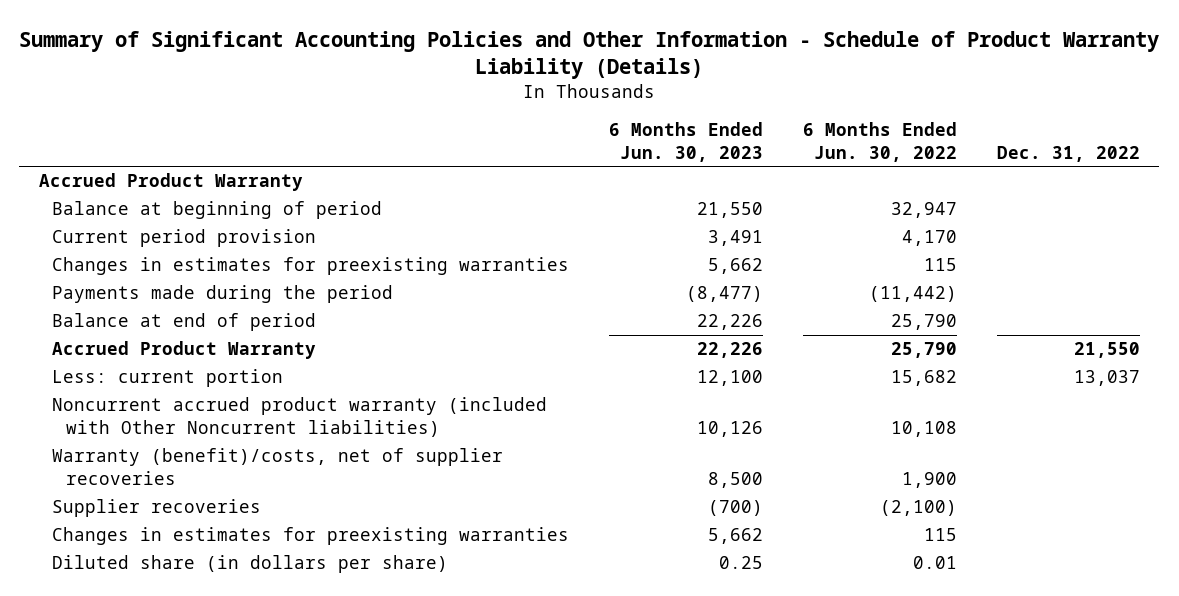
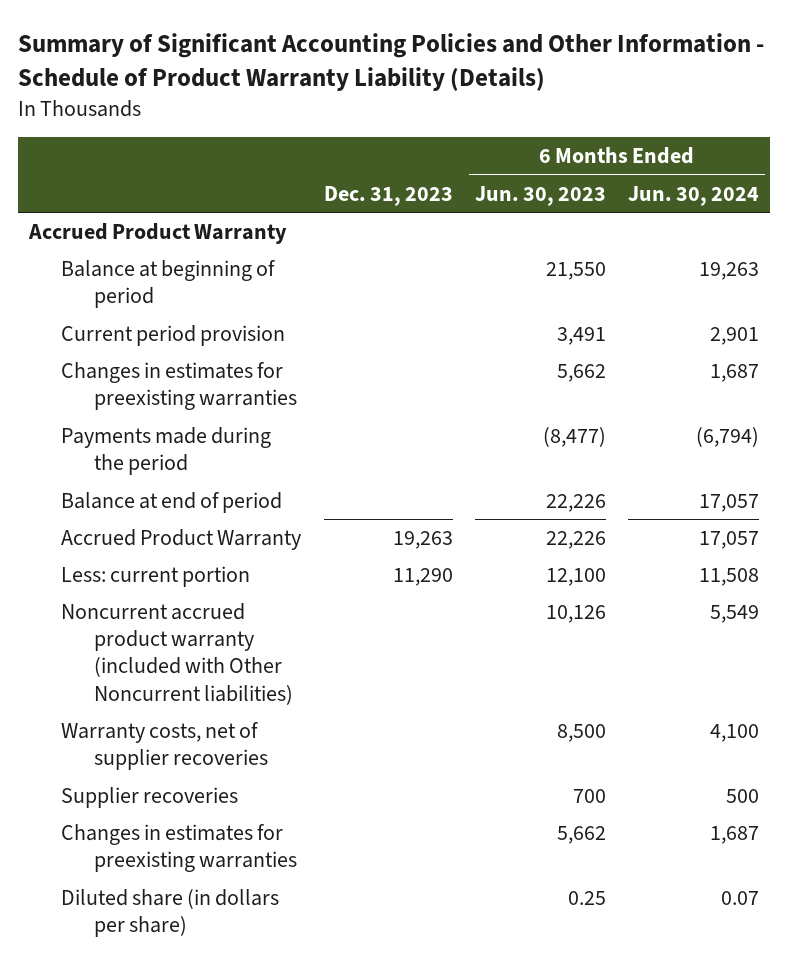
- | 6 Months Ended Jun. 30, 2023 | 6 Months Ended Jun. 30, 2022 | Dec. 31, 2022
+ | Dec. 31, 2023 | 6 Months Ended Jun. 30, 2023 | 6 Months Ended Jun. 30, 2024
- Warranty (benefit)/costs, net of supplier recoveries | 8,500 | 1,900 |
- Supplier recoveries | (700) | (2,100) |
+ Warranty costs, net of supplier recoveries | | 8,500 | 4,100
+ Supplier recoveries | | 700 | 500

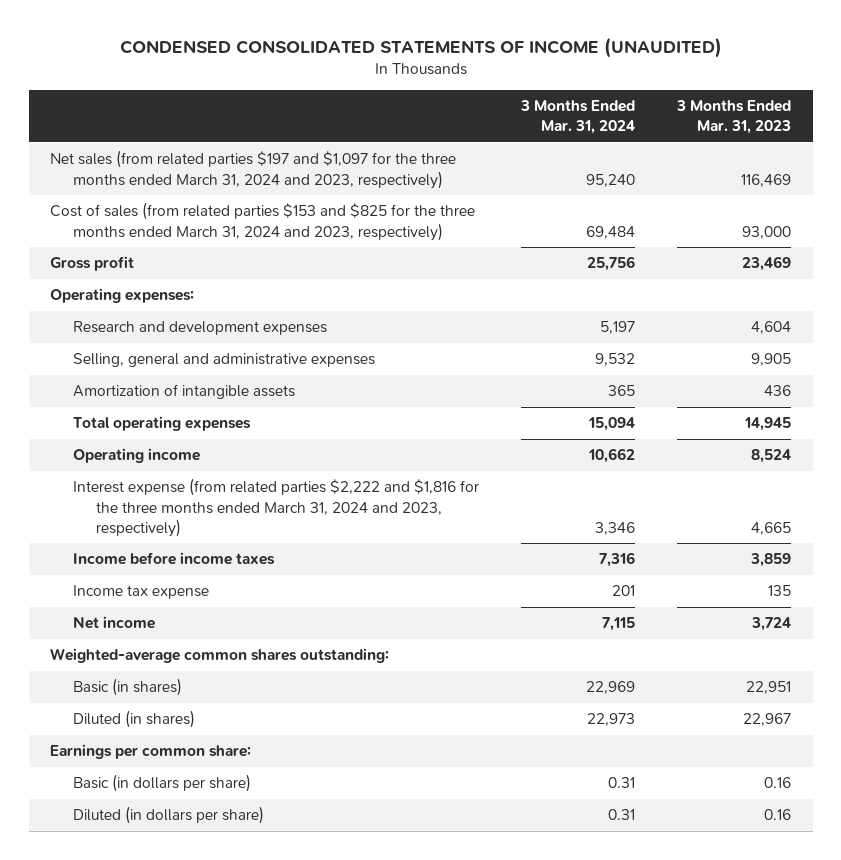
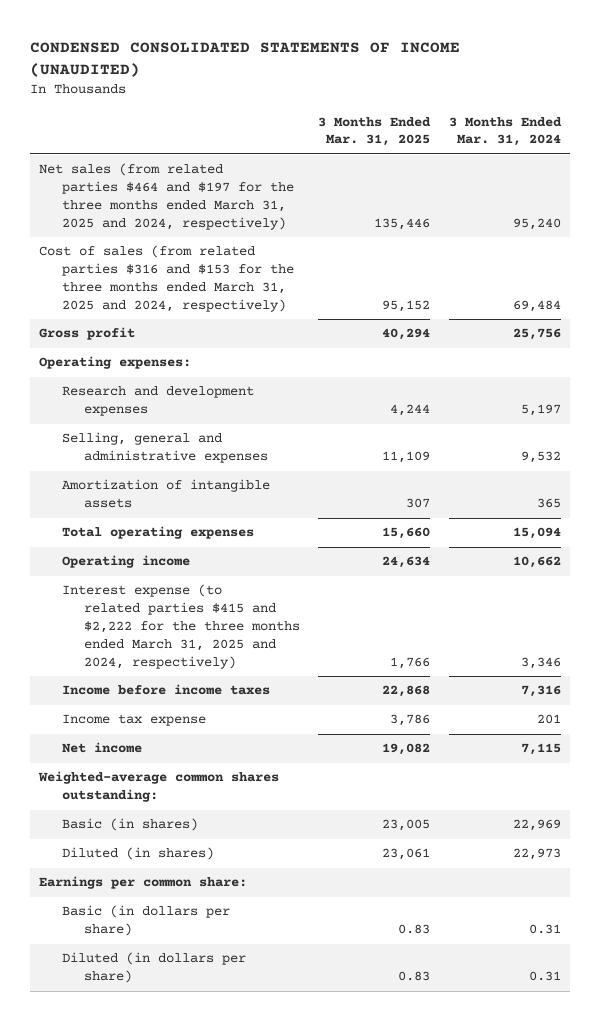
- | 3 Months Ended Mar. 31, 2024 | 3 Months Ended Mar. 31, 2023
+ | 3 Months Ended Mar. 31, 2025 | 3 Months Ended Mar. 31, 2024
- Net sales (from related parties $197 and $1,097 for the three months ended March 31, 2024 and 2023, respectively) | 95,240 | 116,469
- Cost of sales (from related parties $153 and $825 for the three months ended March 31, 2024 and 2023, respectively) | 69,484 | 93,000
+ Net sales (from related parties $464 and $197 for the three months ended March 31, 2025 and 2024, respectively) | 135,446 | 95,240
+ Cost of sales (from related parties $316 and $153 for the three months ended March 31, 2025 and 2024, respectively) | 95,152 | 69,484
- Interest expense (from related parties $2,222 and $1,816 for the three months ended March 31, 2024 and 2023, respectively) | 3,346 | 4,665
+ Interest expense (to related parties $415 and $2,222 for the three months ended March 31, 2025 and 2024, respectively) | 1,766 | 3,346

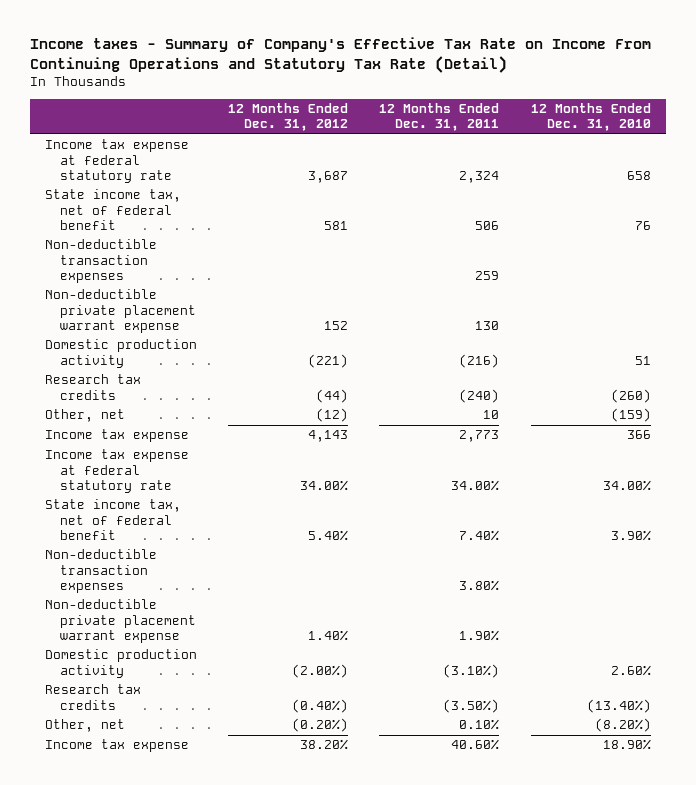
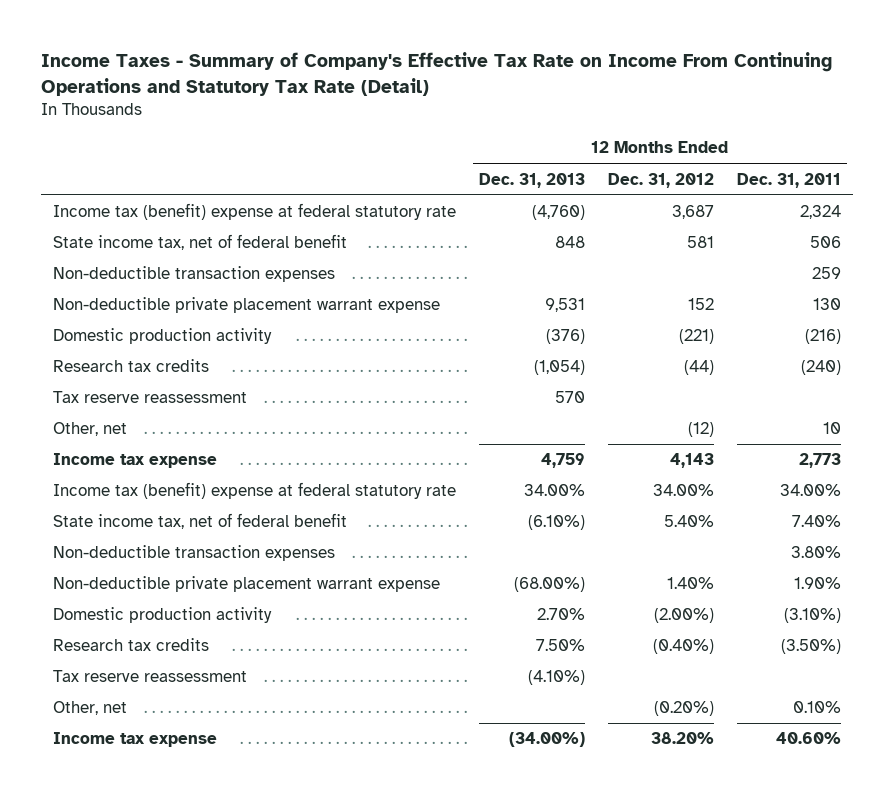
- Income taxes - Summary of Company's Effective Tax Rate on Income From Continuing Operations and Statutory Tax Rate (Detail)
+ Income Taxes - Summary of Company's Effective Tax Rate on Income From Continuing Operations and Statutory Tax Rate (Detail)
- | 12 Months Ended Dec. 31, 2012 | 12 Months Ended Dec. 31, 2011 | 12 Months Ended Dec. 31, 2010
+ | 12 Months Ended Dec. 31, 2013 | 12 Months Ended Dec. 31, 2012 | 12 Months Ended Dec. 31, 2011
- Income tax expense at federal statutory rate | 3,687 | 2,324 | 658
+ Income tax (benefit) expense at federal statutory rate | (4,760) | 3,687 | 2,324
+ Tax reserve reassessment | 570 | |
- Income tax expense at federal statutory rate | 34.00% | 34.00% | 34.00%
+ Income tax (benefit) expense at federal statutory rate | 34.00% | 34.00% | 34.00%
+ Tax reserve reassessment | (4.10%) | |

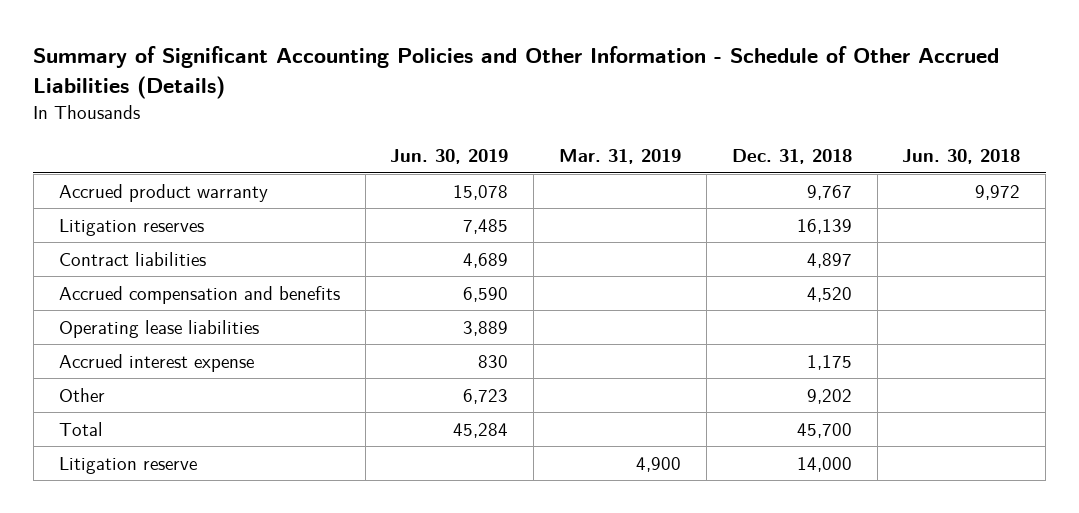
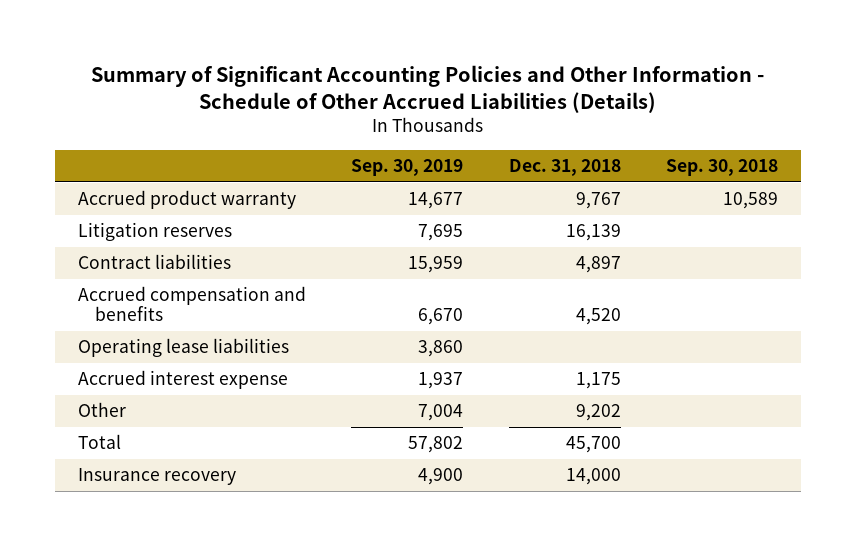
- | Jun. 30, 2019 | Mar. 31, 2019 | Dec. 31, 2018 | Jun. 30, 2018
+ | Sep. 30, 2019 | Dec. 31, 2018 | Sep. 30, 2018
- Litigation reserve | | 4,900 | 14,000 |
+ Insurance recovery | 4,900 | 14,000 |

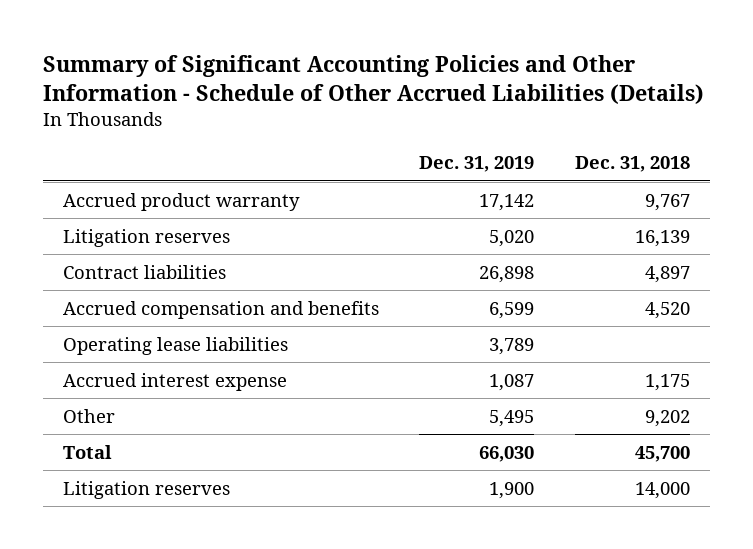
- | Sep. 30, 2019 | Dec. 31, 2018 | Sep. 30, 2018
+ | Dec. 31, 2019 | Dec. 31, 2018
- Insurance recovery | 4,900 | 14,000 |
+ Litigation reserves | 1,900 | 14,000

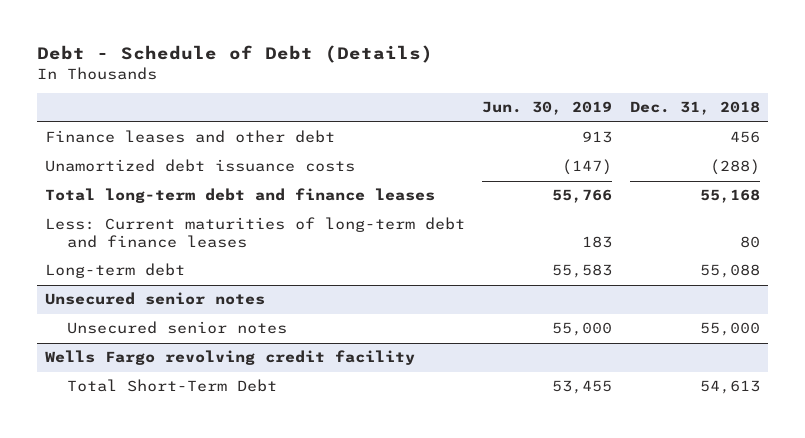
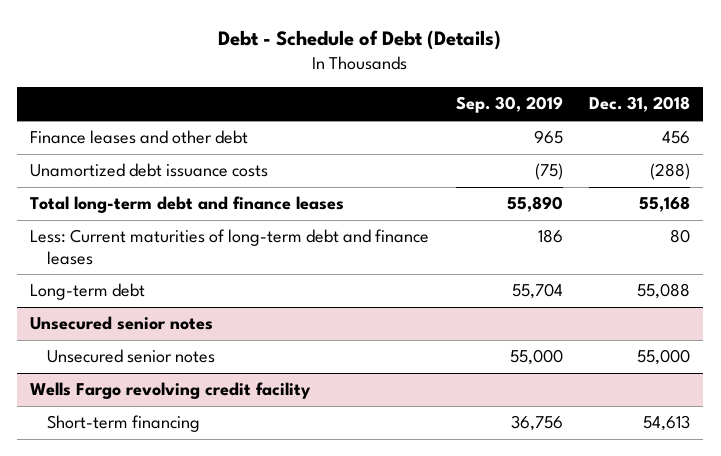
- | Jun. 30, 2019 | Dec. 31, 2018
+ | Sep. 30, 2019 | Dec. 31, 2018
@ Wells Fargo revolving credit facility
- Total Short-Term Debt | 53,455 | 54,613
+ Short-term financing | 36,756 | 54,613

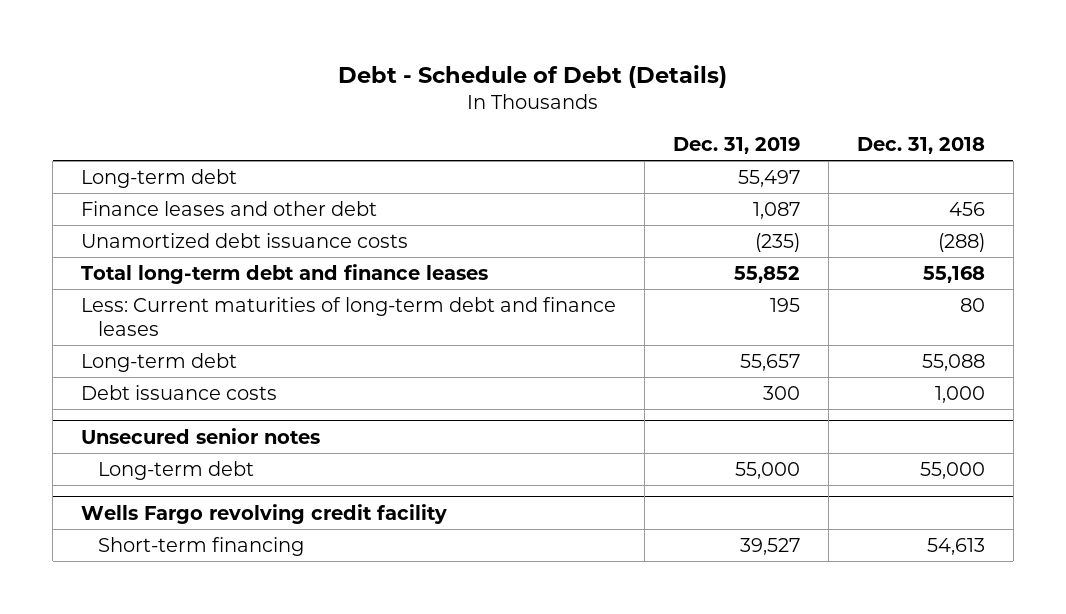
- | Sep. 30, 2019 | Dec. 31, 2018
+ | Dec. 31, 2019 | Dec. 31, 2018
+ Long-term debt | 55,497 |
+ Debt issuance costs | 300 | 1,000
@ Unsecured senior notes
- Unsecured senior notes | 55,000 | 55,000
+ Long-term debt | 55,000 | 55,000

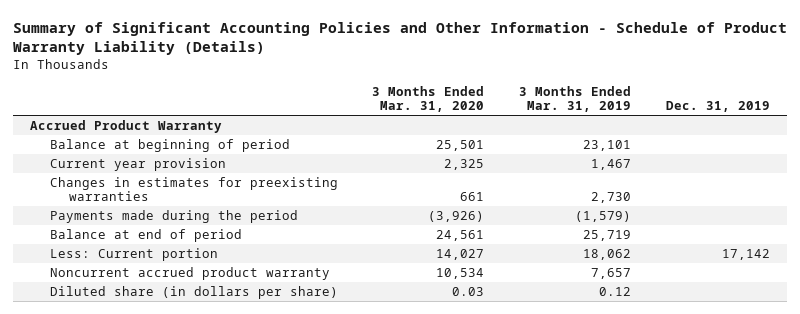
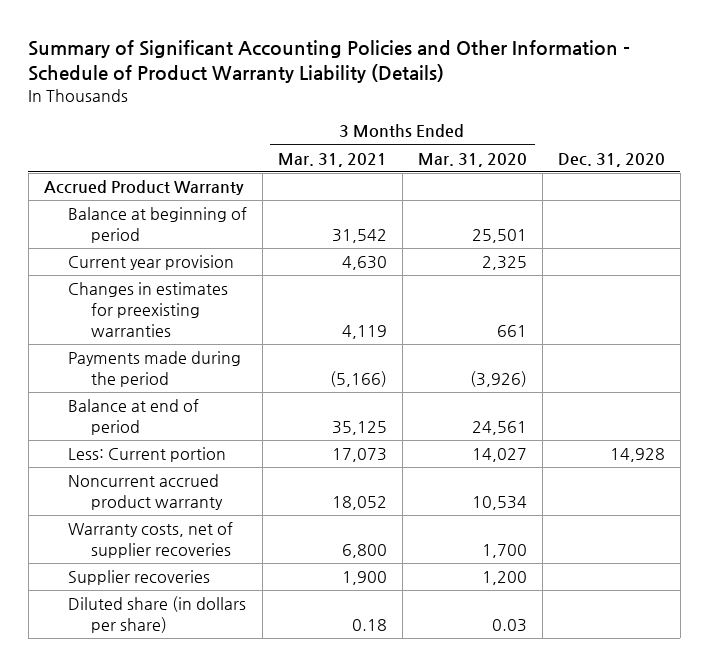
- | 3 Months Ended Mar. 31, 2020 | 3 Months Ended Mar. 31, 2019 | Dec. 31, 2019
+ | 3 Months Ended Mar. 31, 2021 | 3 Months Ended Mar. 31, 2020 | Dec. 31, 2020
+ Warranty costs, net of supplier recoveries | 6,800 | 1,700 |
+ Supplier recoveries | 1,900 | 1,200 |

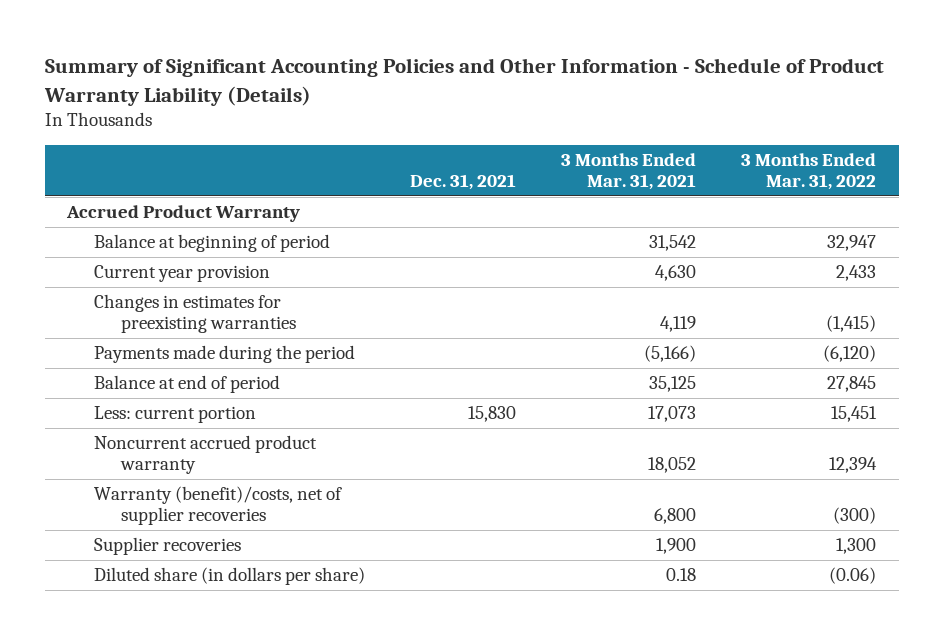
- | 3 Months Ended Mar. 31, 2021 | 3 Months Ended Mar. 31, 2020 | Dec. 31, 2020
+ | Dec. 31, 2021 | 3 Months Ended Mar. 31, 2021 | 3 Months Ended Mar. 31, 2022
- Less: Current portion | 17,073 | 14,027 | 14,928
+ Less: current portion | 15,830 | 17,073 | 15,451
- Warranty costs, net of supplier recoveries | 6,800 | 1,700 |
+ Warranty (benefit)/costs, net of supplier recoveries | | 6,800 | (300)

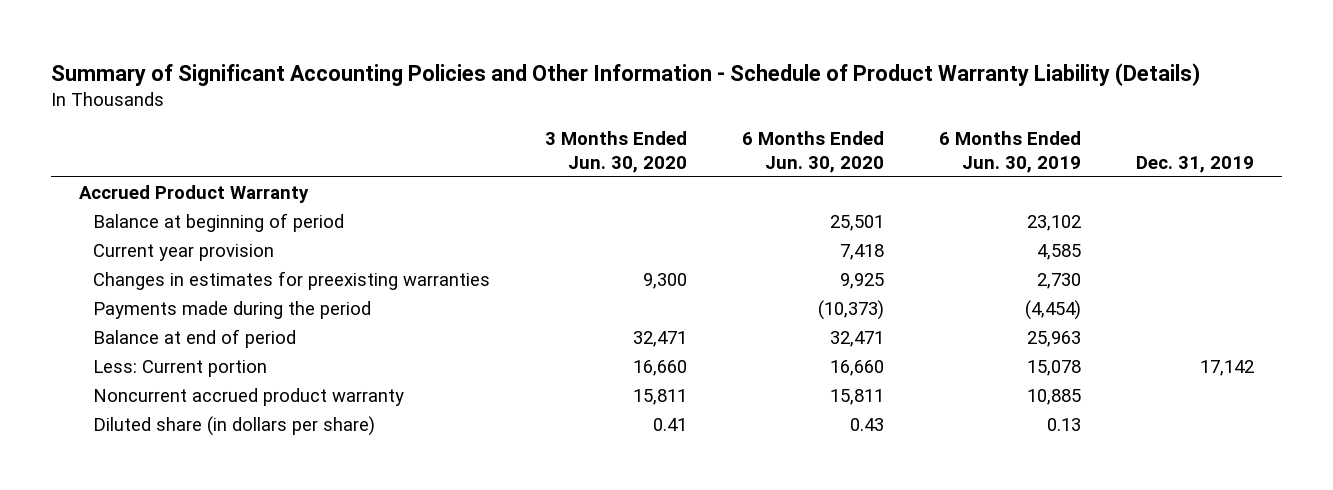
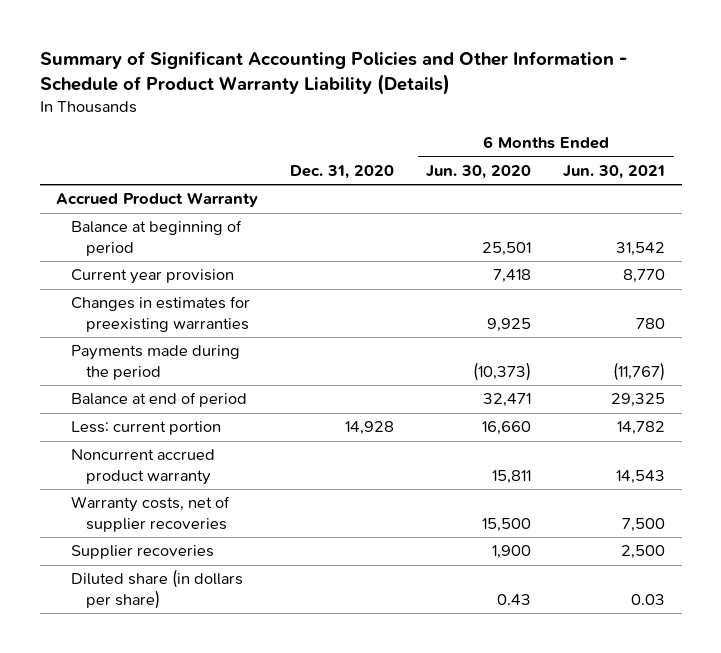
- | 3 Months Ended Jun. 30, 2020 | 6 Months Ended Jun. 30, 2020 | 6 Months Ended Jun. 30, 2019 | Dec. 31, 2019
+ | Dec. 31, 2020 | 6 Months Ended Jun. 30, 2020 | 6 Months Ended Jun. 30, 2021
- Less: Current portion | 16,660 | 16,660 | 15,078 | 17,142
+ Less: current portion | 14,928 | 16,660 | 14,782
+ Warranty costs, net of supplier recoveries | | 15,500 | 7,500
+ Supplier recoveries | | 1,900 | 2,500

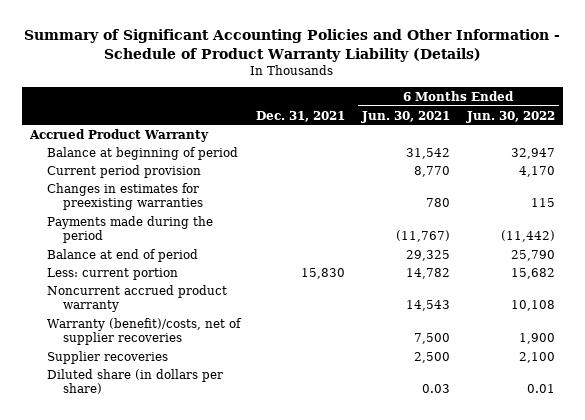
- | Dec. 31, 2020 | 6 Months Ended Jun. 30, 2020 | 6 Months Ended Jun. 30, 2021
+ | Dec. 31, 2021 | 6 Months Ended Jun. 30, 2021 | 6 Months Ended Jun. 30, 2022
- Current year provision | | 7,418 | 8,770
+ Current period provision | | 8,770 | 4,170
- Warranty costs, net of supplier recoveries | | 15,500 | 7,500
+ Warranty (benefit)/costs, net of supplier recoveries | | 7,500 | 1,900

